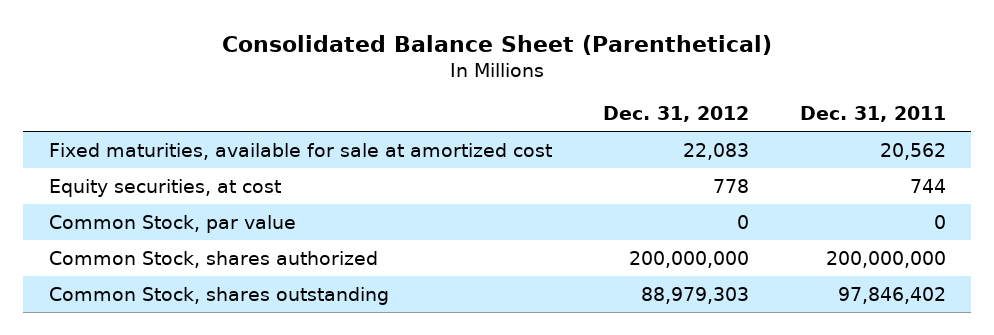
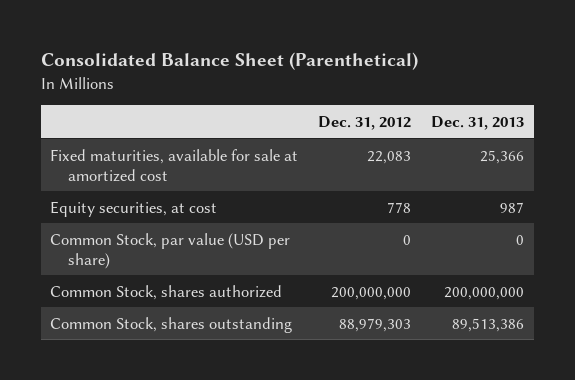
- | Dec. 31, 2012 | Dec. 31, 2011
+ | Dec. 31, 2012 | Dec. 31, 2013
- Common Stock, par value | 0 | 0
+ Common Stock, par value (USD per share) | 0 | 0

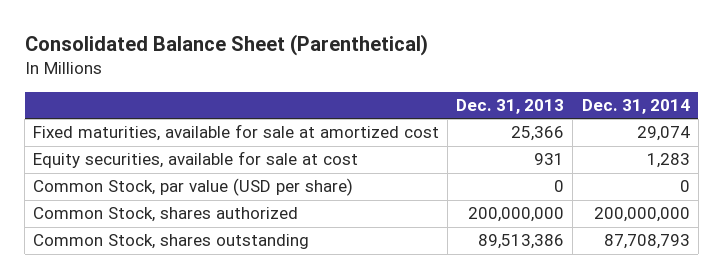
- | Dec. 31, 2012 | Dec. 31, 2013
+ | Dec. 31, 2013 | Dec. 31, 2014
- Equity securities, at cost | 778 | 987
+ Equity securities, available for sale at cost | 931 | 1,283

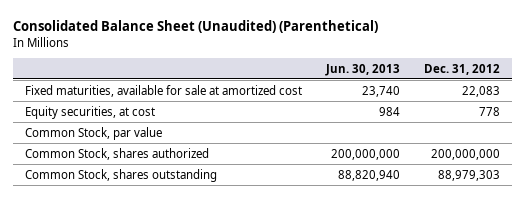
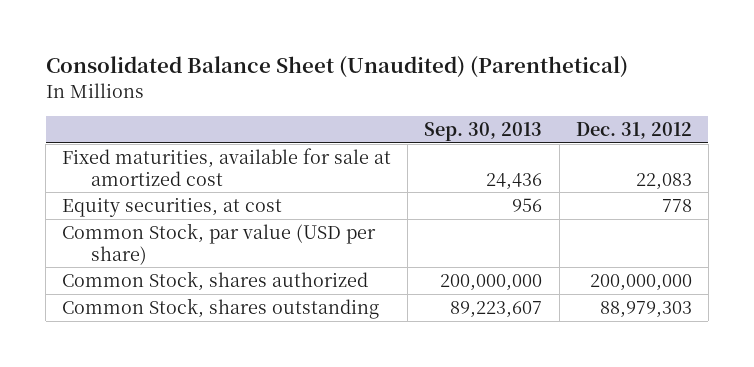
- | Jun. 30, 2013 | Dec. 31, 2012
+ | Sep. 30, 2013 | Dec. 31, 2012
- Common Stock, par value
+ Common Stock, par value (USD per share)

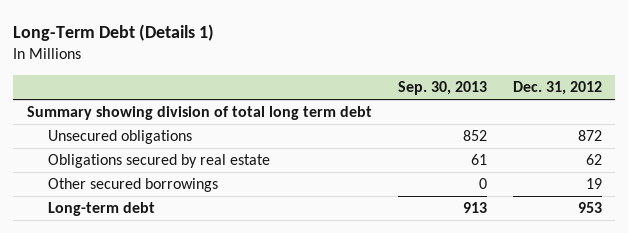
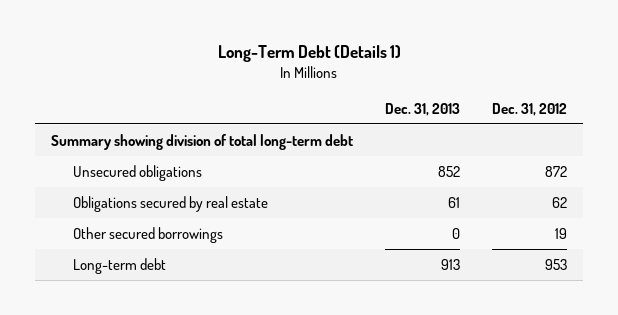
- | Sep. 30, 2013 | Dec. 31, 2012
+ | Dec. 31, 2013 | Dec. 31, 2012
- Summary showing division of total long term debt
+ Summary showing division of total long-term debt

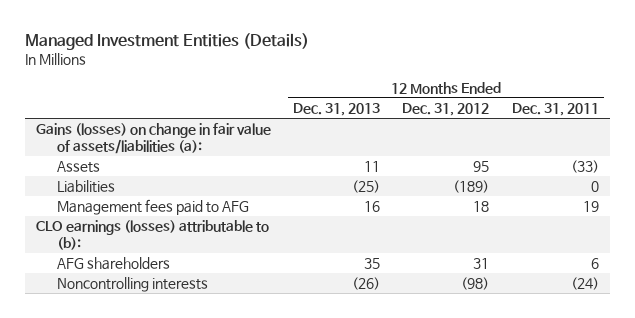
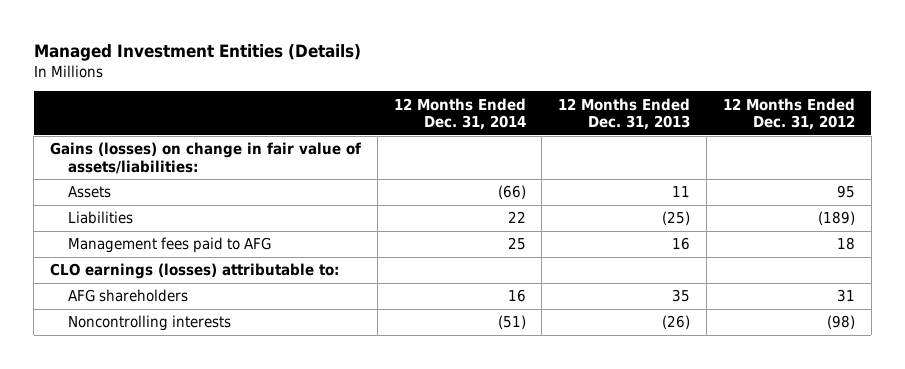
- | 12 Months Ended Dec. 31, 2013 | 12 Months Ended Dec. 31, 2012 | 12 Months Ended Dec. 31, 2011
+ | 12 Months Ended Dec. 31, 2014 | 12 Months Ended Dec. 31, 2013 | 12 Months Ended Dec. 31, 2012
- Gains (losses) on change in fair value of assets/liabilities (a):
+ Gains (losses) on change in fair value of assets/liabilities:
- CLO earnings (losses) attributable to (b):
+ CLO earnings (losses) attributable to:

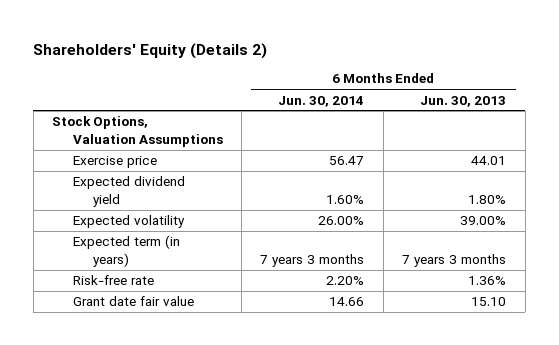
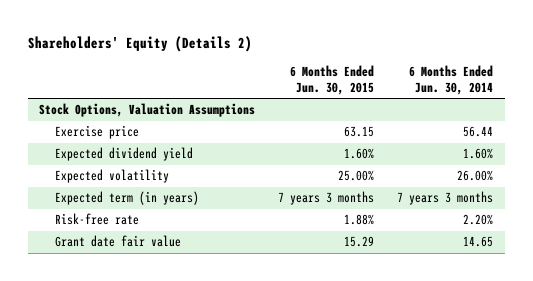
- | 6 Months Ended Jun. 30, 2014 | 6 Months Ended Jun. 30, 2013
+ | 6 Months Ended Jun. 30, 2015 | 6 Months Ended Jun. 30, 2014
- Exercise price | 56.47 | 44.01
+ Exercise price | 63.15 | 56.44
- Grant date fair value | 14.66 | 15.10
+ Grant date fair value | 15.29 | 14.65

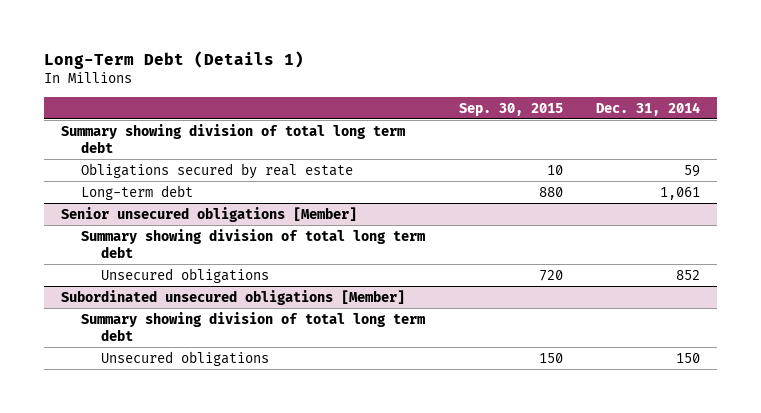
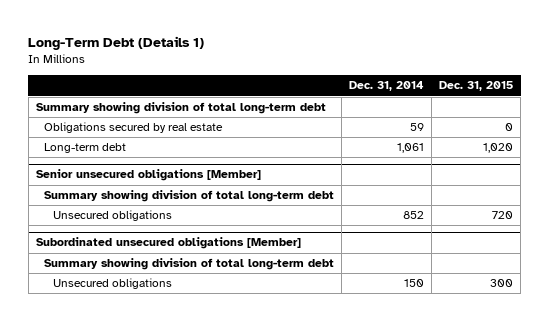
- | Sep. 30, 2015 | Dec. 31, 2014
+ | Dec. 31, 2014 | Dec. 31, 2015
- Summary showing division of total long term debt
+ Summary showing division of total long-term debt
@ Senior unsecured obligations [Member]
- Summary showing division of total long term debt
+ Summary showing division of total long-term debt
@ Subordinated unsecured obligations [Member]
- Summary showing division of total long term debt
+ Summary showing division of total long-term debt

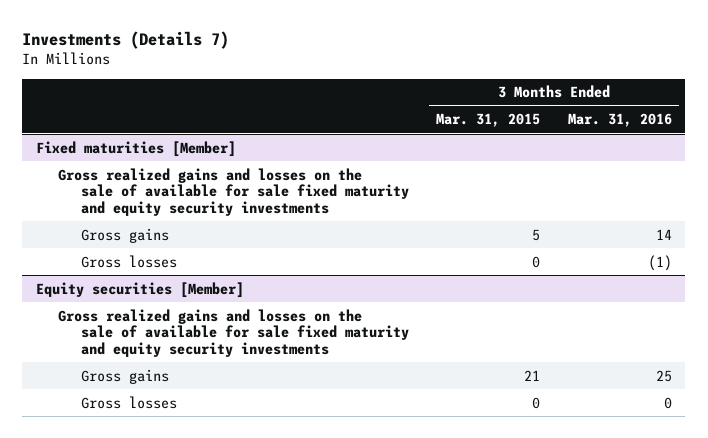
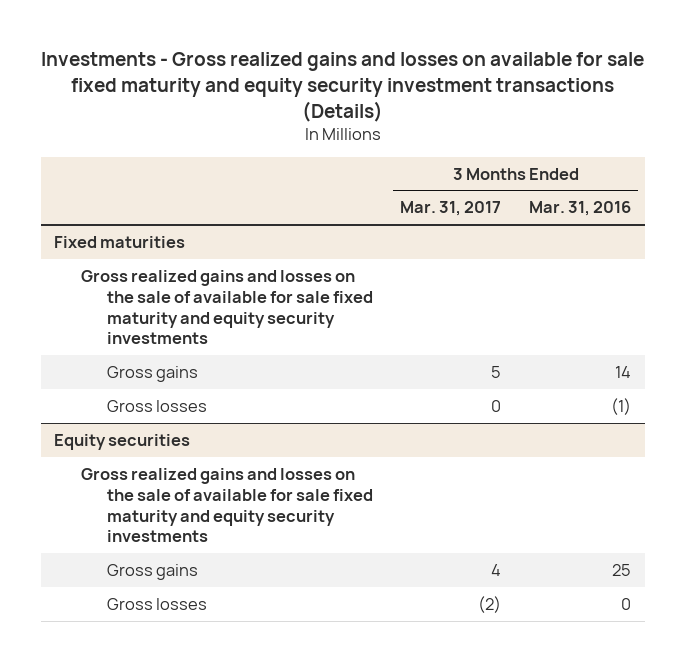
- Investments (Details 7)
+ Investments - Gross realized gains and losses on available for sale fixed maturity and equity security investment transactions (Details)
- | 3 Months Ended Mar. 31, 2015 | 3 Months Ended Mar. 31, 2016
+ | 3 Months Ended Mar. 31, 2017 | 3 Months Ended Mar. 31, 2016
- Fixed maturities [Member]
+ Fixed maturities
- Equity securities [Member]
+ Equity securities

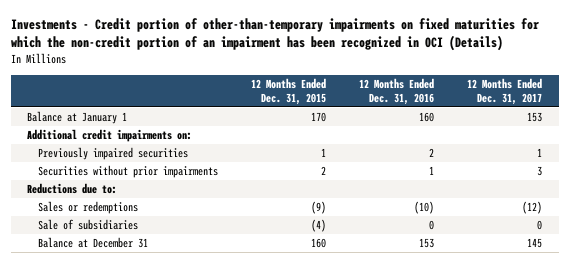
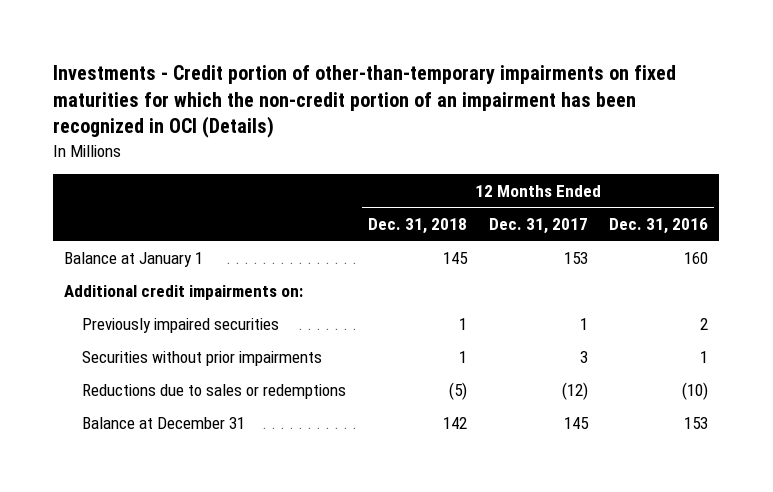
- | 12 Months Ended Dec. 31, 2015 | 12 Months Ended Dec. 31, 2016 | 12 Months Ended Dec. 31, 2017
+ | 12 Months Ended Dec. 31, 2018 | 12 Months Ended Dec. 31, 2017 | 12 Months Ended Dec. 31, 2016
- Reductions due to:
- Sales or redemptions | (9) | (10) | (12)
- Sale of subsidiaries | (4) | 0 | 0
+ Reductions due to sales or redemptions | (5) | (12) | (10)

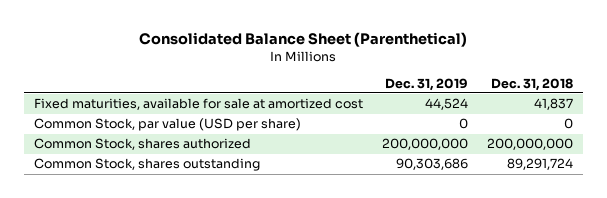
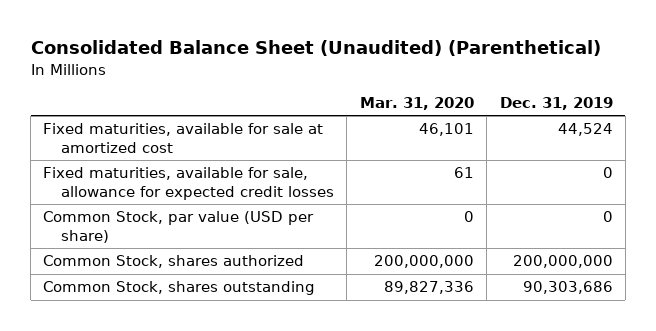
- Consolidated Balance Sheet (Parenthetical)
+ Consolidated Balance Sheet (Unaudited) (Parenthetical)
- | Dec. 31, 2019 | Dec. 31, 2018
+ | Mar. 31, 2020 | Dec. 31, 2019
+ Fixed maturities, available for sale, allowance for expected credit losses | 61 | 0

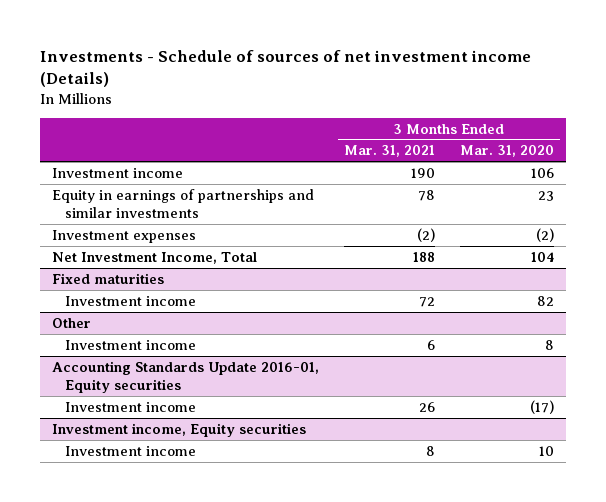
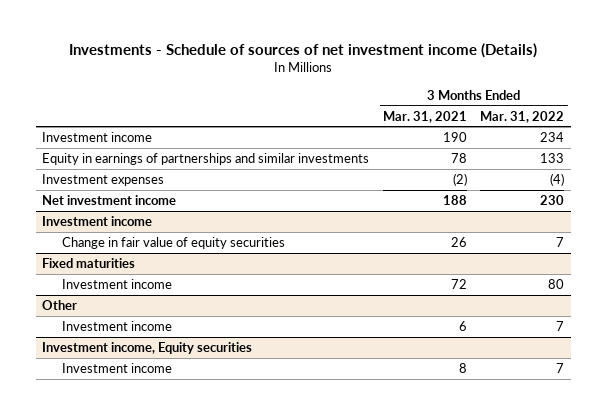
- | 3 Months Ended Mar. 31, 2021 | 3 Months Ended Mar. 31, 2020
+ | 3 Months Ended Mar. 31, 2021 | 3 Months Ended Mar. 31, 2022
- Net Investment Income, Total | 188 | 104
+ Net investment income | 188 | 230
+ Investment income
+ Change in fair value of equity securities | 26 | 7
- Accounting Standards Update 2016-01, Equity securities
- Investment income | 26 | (17)

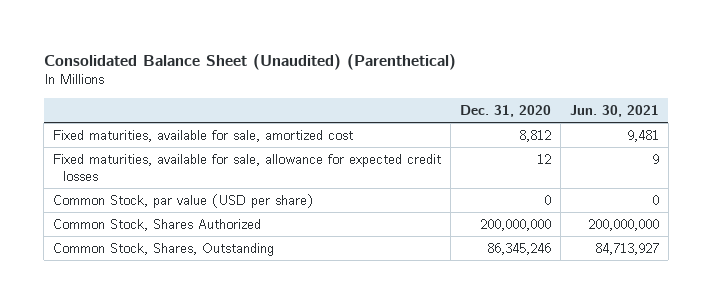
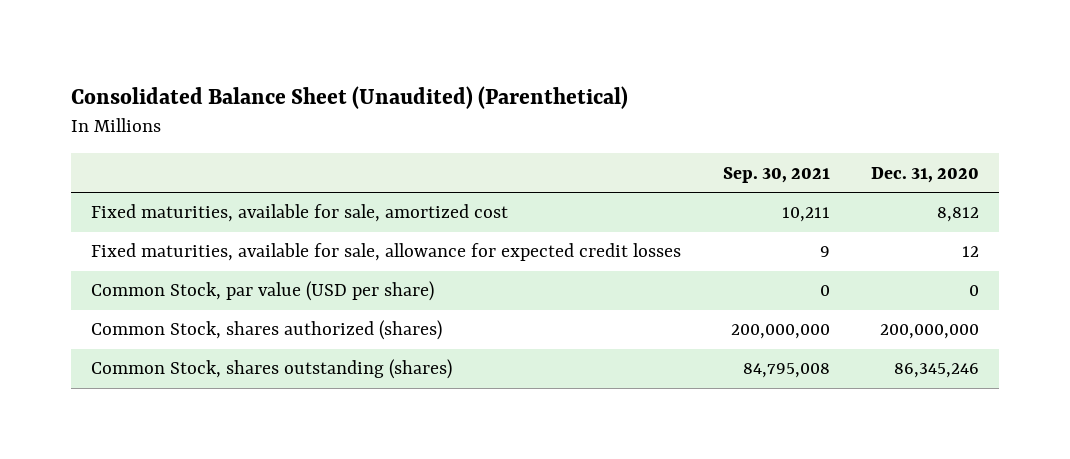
- | Dec. 31, 2020 | Jun. 30, 2021
+ | Sep. 30, 2021 | Dec. 31, 2020
- Common Stock, Shares Authorized | 200,000,000 | 200,000,000
- Common Stock, Shares, Outstanding | 86,345,246 | 84,713,927
+ Common Stock, shares authorized (shares) | 200,000,000 | 200,000,000
+ Common Stock, shares outstanding (shares) | 84,795,008 | 86,345,246

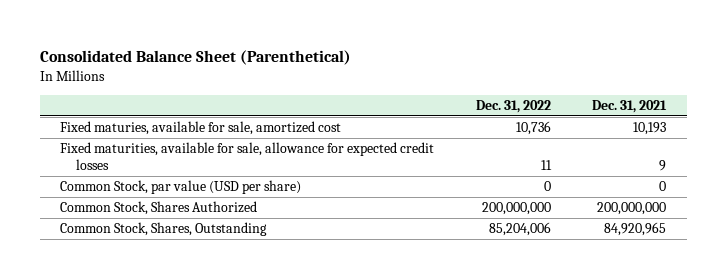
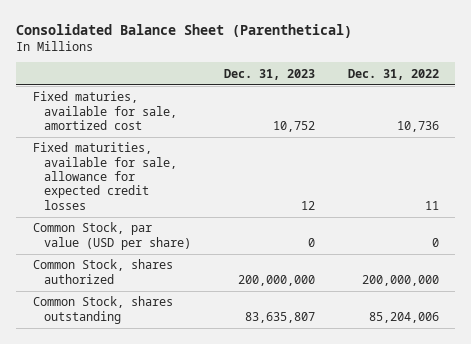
- | Dec. 31, 2022 | Dec. 31, 2021
+ | Dec. 31, 2023 | Dec. 31, 2022
- Common Stock, Shares Authorized | 200,000,000 | 200,000,000
- Common Stock, Shares, Outstanding | 85,204,006 | 84,920,965
+ Common Stock, shares authorized | 200,000,000 | 200,000,000
+ Common Stock, shares outstanding | 83,635,807 | 85,204,006

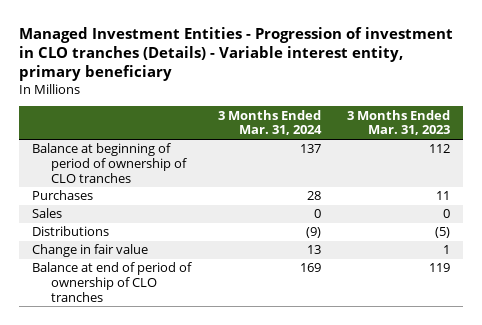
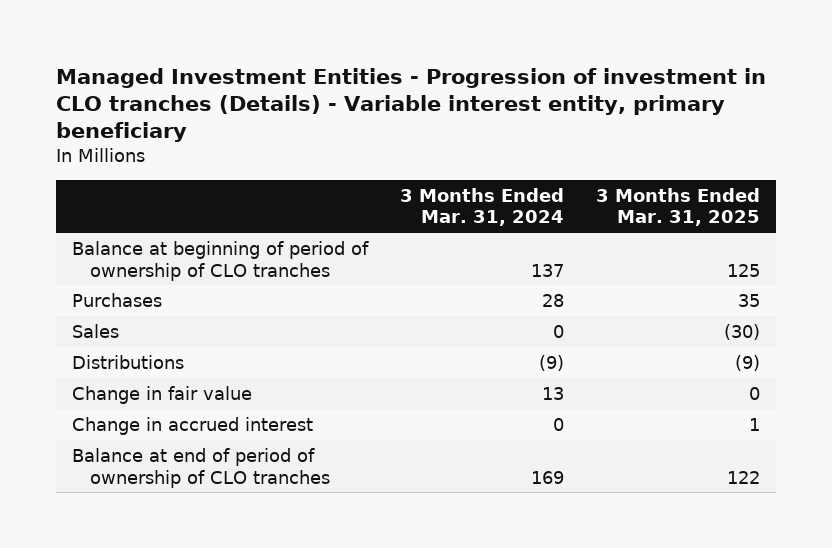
- | 3 Months Ended Mar. 31, 2024 | 3 Months Ended Mar. 31, 2023
+ | 3 Months Ended Mar. 31, 2024 | 3 Months Ended Mar. 31, 2025
+ Change in accrued interest | 0 | 1

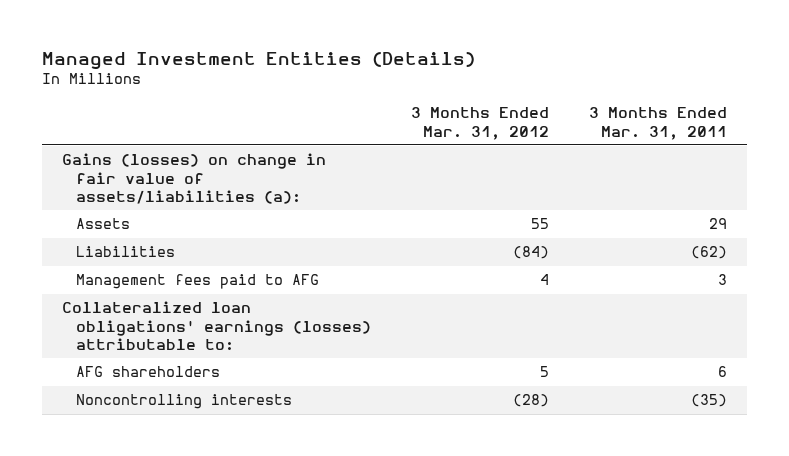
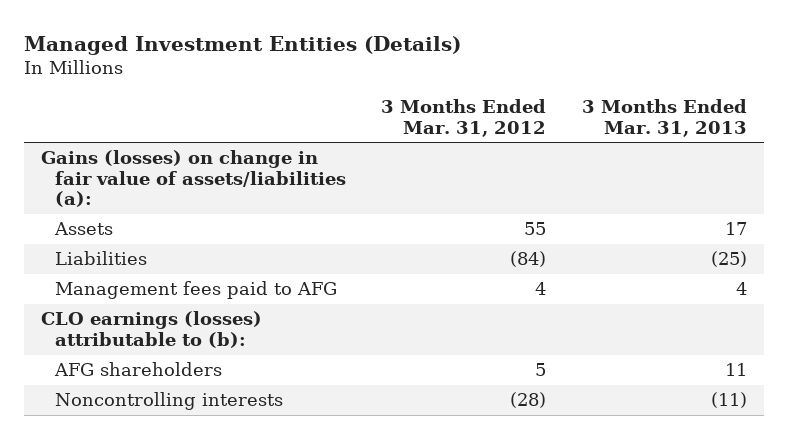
- | 3 Months Ended Mar. 31, 2012 | 3 Months Ended Mar. 31, 2011
+ | 3 Months Ended Mar. 31, 2012 | 3 Months Ended Mar. 31, 2013
- Collateralized loan obligations' earnings (losses) attributable to:
+ CLO earnings (losses) attributable to (b):

